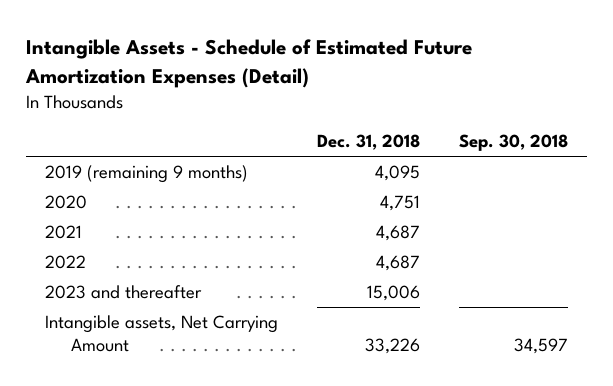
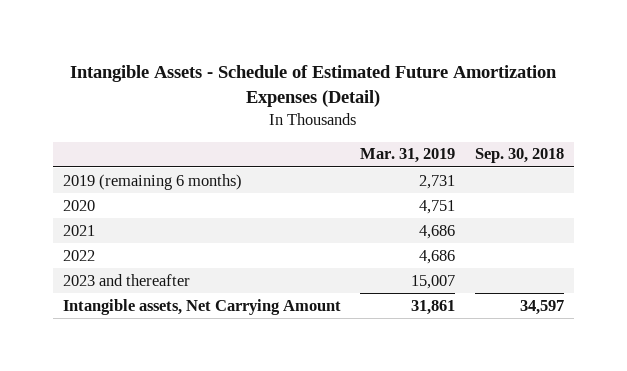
- | Dec. 31, 2018 | Sep. 30, 2018
+ | Mar. 31, 2019 | Sep. 30, 2018
- 2019 (remaining 9 months) | 4,095 |
+ 2019 (remaining 6 months) | 2,731 |

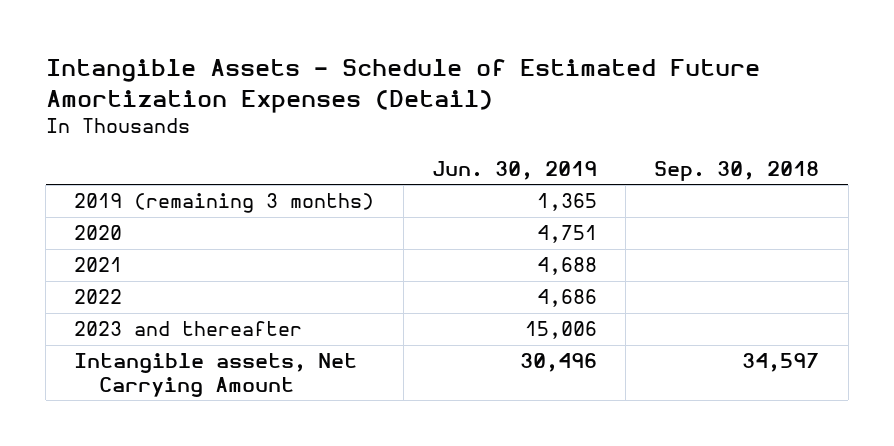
- | Mar. 31, 2019 | Sep. 30, 2018
+ | Jun. 30, 2019 | Sep. 30, 2018
- 2019 (remaining 6 months) | 2,731 |
+ 2019 (remaining 3 months) | 1,365 |

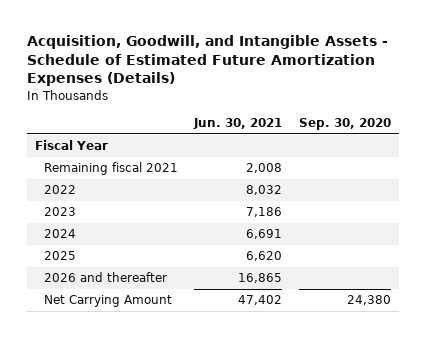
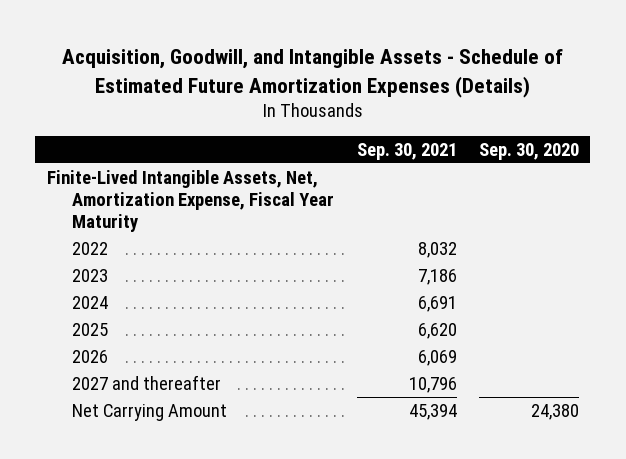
- | Jun. 30, 2021 | Sep. 30, 2020
+ | Sep. 30, 2021 | Sep. 30, 2020
- Fiscal Year
- Remaining fiscal 2021 | 2,008 |
+ Finite-Lived Intangible Assets, Net, Amortization Expense, Fiscal Year Maturity
- 2026 and thereafter | 16,865 |
+ 2026 | 6,069 |
+ 2027 and thereafter | 10,796 |

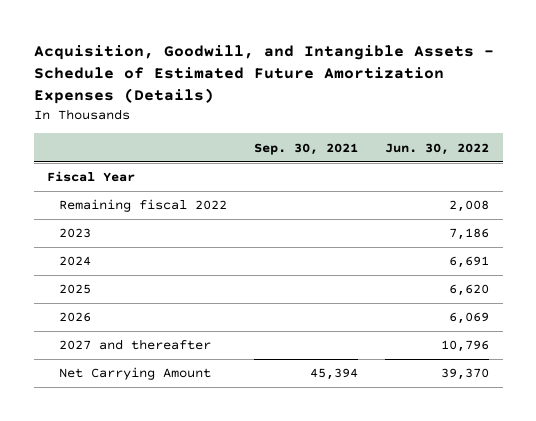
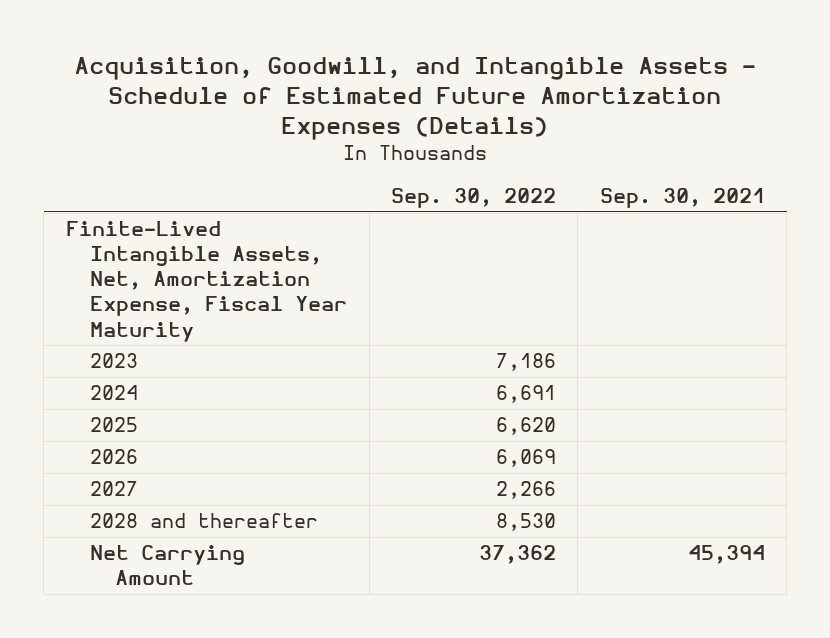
- | Sep. 30, 2021 | Jun. 30, 2022
+ | Sep. 30, 2022 | Sep. 30, 2021
- Fiscal Year
- Remaining fiscal 2022 | | 2,008
+ Finite-Lived Intangible Assets, Net, Amortization Expense, Fiscal Year Maturity
- 2027 and thereafter | | 10,796
+ 2027 | 2,266 |
+ 2028 and thereafter | 8,530 |

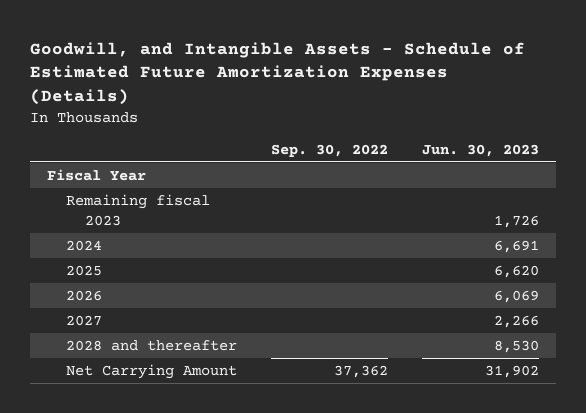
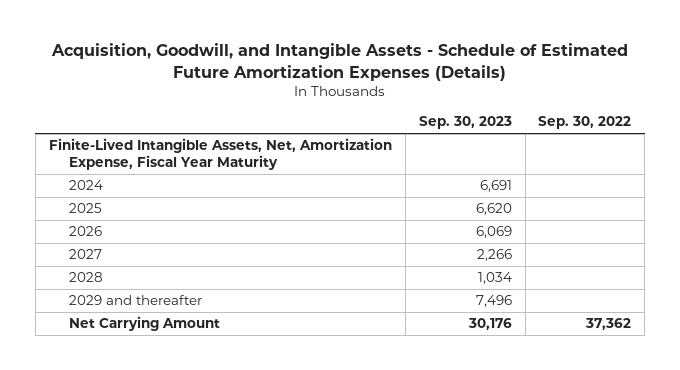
- Goodwill, and Intangible Assets - Schedule of Estimated Future Amortization Expenses (Details)
+ Acquisition, Goodwill, and Intangible Assets - Schedule of Estimated Future Amortization Expenses (Details)
- | Sep. 30, 2022 | Jun. 30, 2023
+ | Sep. 30, 2023 | Sep. 30, 2022
- Fiscal Year
- Remaining fiscal 2023 | | 1,726
+ Finite-Lived Intangible Assets, Net, Amortization Expense, Fiscal Year Maturity
- 2028 and thereafter | | 8,530
+ 2028 | 1,034 |
+ 2029 and thereafter | 7,496 |

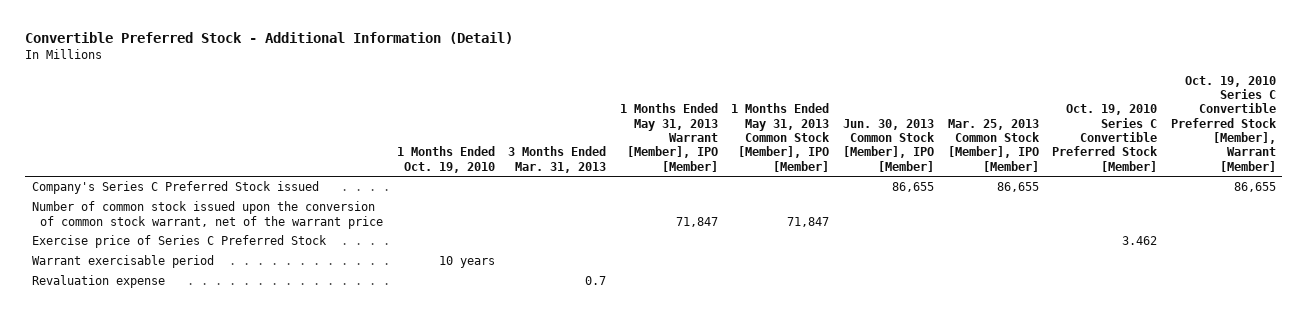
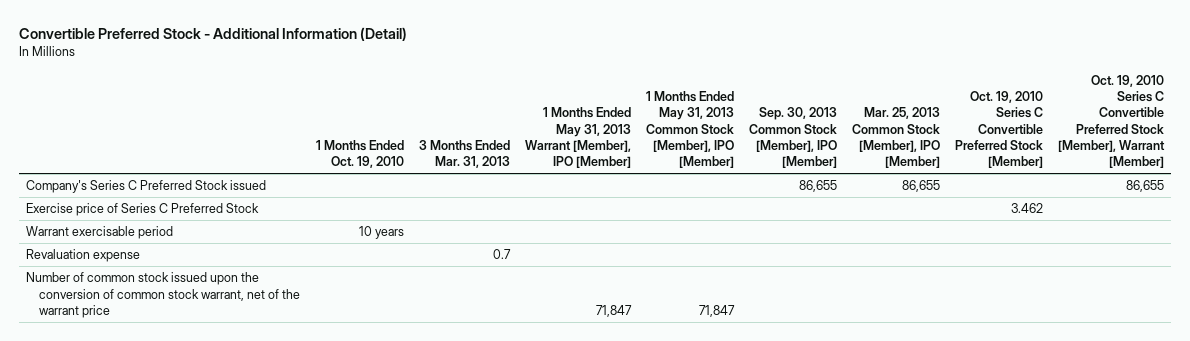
- | 1 Months Ended Oct. 19, 2010 | 3 Months Ended Mar. 31, 2013 | 1 Months Ended May 31, 2013 Warrant [Member], IPO [Member] | 1 Months Ended May 31, 2013 Common Stock [Member], IPO [Member] | Jun. 30, 2013 Common Stock [Member], IPO [Member] | Mar. 25, 2013 Common Stock [Member], IPO [Member] | Oct. 19, 2010 Series C Convertible Preferred Stock [Member] | Oct. 19, 2010 Series C Convertible Preferred Stock [Member], Warrant [Member]
+ | 1 Months Ended Oct. 19, 2010 | 3 Months Ended Mar. 31, 2013 | 1 Months Ended May 31, 2013 Warrant [Member], IPO [Member] | 1 Months Ended May 31, 2013 Common Stock [Member], IPO [Member] | Sep. 30, 2013 Common Stock [Member], IPO [Member] | Mar. 25, 2013 Common Stock [Member], IPO [Member] | Oct. 19, 2010 Series C Convertible Preferred Stock [Member] | Oct. 19, 2010 Series C Convertible Preferred Stock [Member], Warrant [Member]
moved down: Number of common stock issued upon the conversion of common stock warrant, net of the warrant price | | | 71,847 | 71,847 | | | |

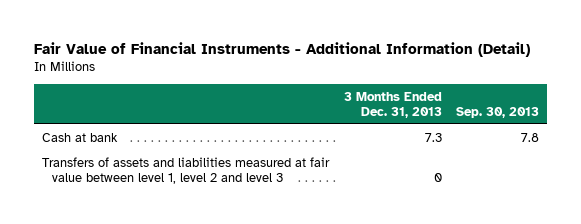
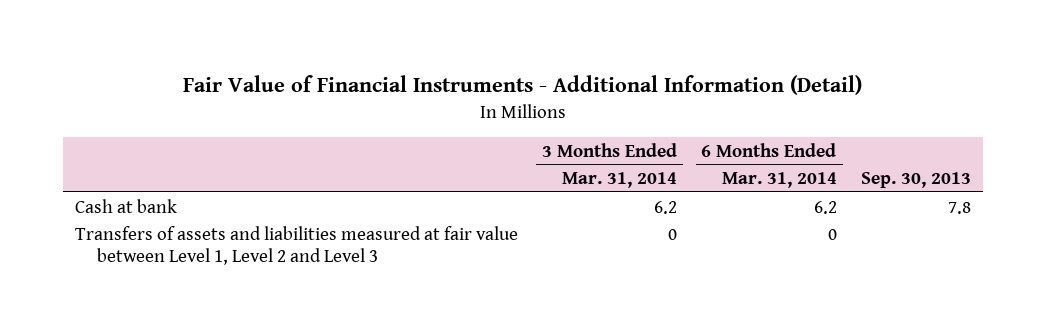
- | 3 Months Ended Dec. 31, 2013 | Sep. 30, 2013
+ | 3 Months Ended Mar. 31, 2014 | 6 Months Ended Mar. 31, 2014 | Sep. 30, 2013
- Transfers of assets and liabilities measured at fair value between level 1, level 2 and level 3 | 0 |
+ Transfers of assets and liabilities measured at fair value between Level 1, Level 2 and Level 3 | 0 | 0 |

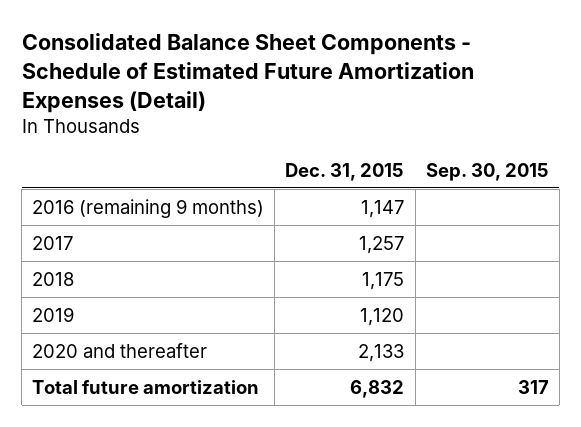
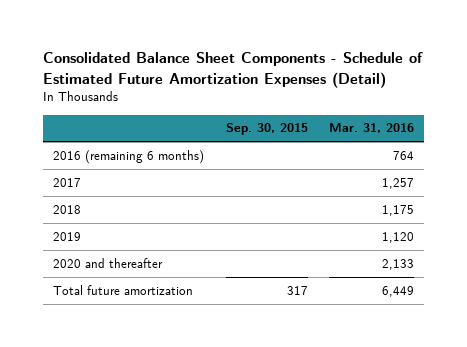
- | Dec. 31, 2015 | Sep. 30, 2015
+ | Sep. 30, 2015 | Mar. 31, 2016
- 2016 (remaining 9 months) | 1,147 |
+ 2016 (remaining 6 months) | | 764

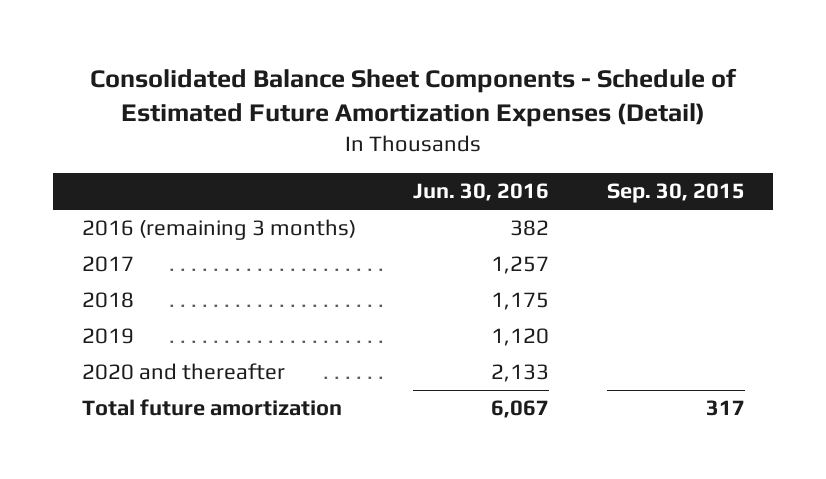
- | Sep. 30, 2015 | Mar. 31, 2016
+ | Jun. 30, 2016 | Sep. 30, 2015
- 2016 (remaining 6 months) | | 764
+ 2016 (remaining 3 months) | 382 |

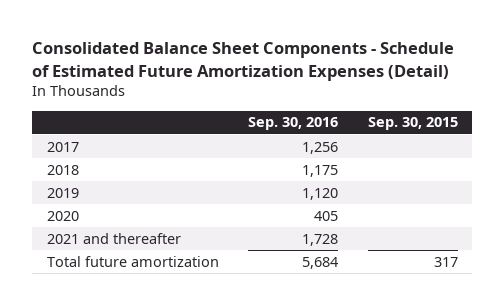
- | Jun. 30, 2016 | Sep. 30, 2015
+ | Sep. 30, 2016 | Sep. 30, 2015
- 2016 (remaining 3 months) | 382 |
- 2020 and thereafter | 2,133 |
+ 2020 | 405 |
+ 2021 and thereafter | 1,728 |

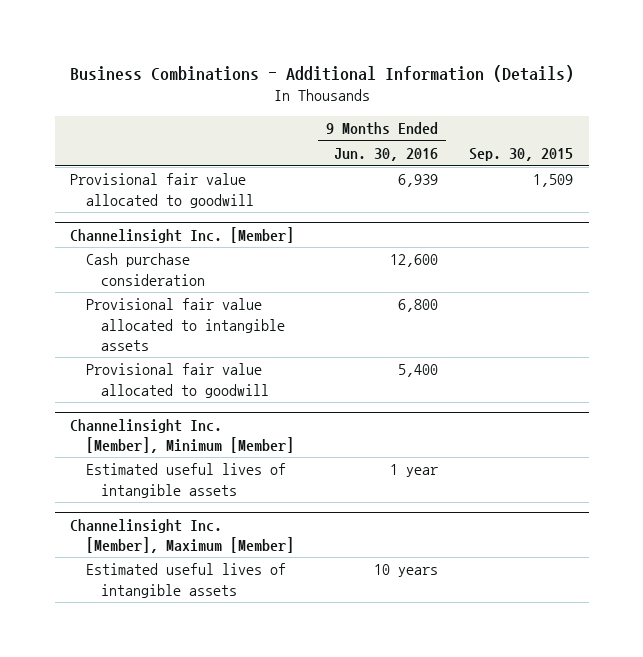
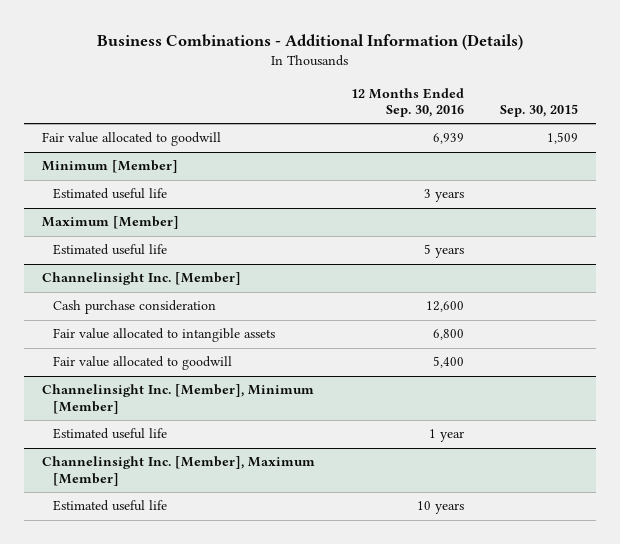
- | 9 Months Ended Jun. 30, 2016 | Sep. 30, 2015
+ | 12 Months Ended Sep. 30, 2016 | Sep. 30, 2015
- Provisional fair value allocated to goodwill | 6,939 | 1,509
+ Fair value allocated to goodwill | 6,939 | 1,509
+ Minimum [Member]
+ Estimated useful life | 3 years |
+ Maximum [Member]
+ Estimated useful life | 5 years |
@ Channelinsight Inc. [Member]
- Provisional fair value allocated to intangible assets | 6,800 |
- Provisional fair value allocated to goodwill | 5,400 |
+ Fair value allocated to intangible assets | 6,800 |
+ Fair value allocated to goodwill | 5,400 |
@ Channelinsight Inc. [Member], Minimum [Member]
- Estimated useful lives of intangible assets | 1 year |
+ Estimated useful life | 1 year |
@ Channelinsight Inc. [Member], Maximum [Member]
- Estimated useful lives of intangible assets | 10 years |
+ Estimated useful life | 10 years |

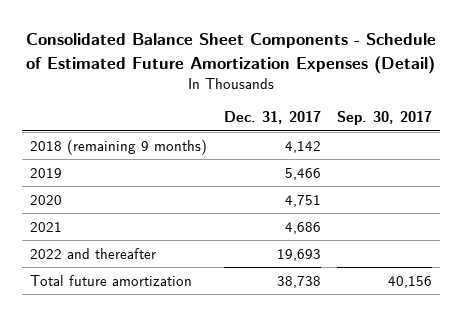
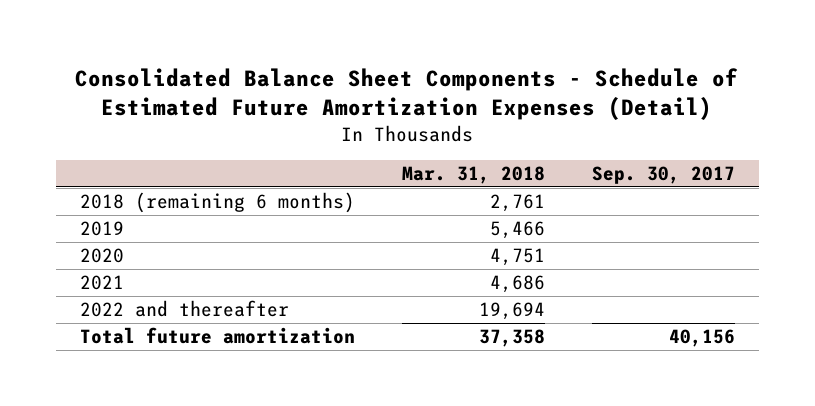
- | Dec. 31, 2017 | Sep. 30, 2017
+ | Mar. 31, 2018 | Sep. 30, 2017
- 2018 (remaining 9 months) | 4,142 |
+ 2018 (remaining 6 months) | 2,761 |

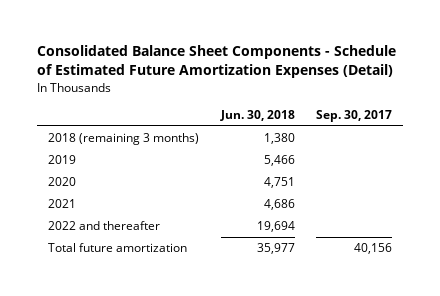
- | Mar. 31, 2018 | Sep. 30, 2017
+ | Jun. 30, 2018 | Sep. 30, 2017
- 2018 (remaining 6 months) | 2,761 |
+ 2018 (remaining 3 months) | 1,380 |

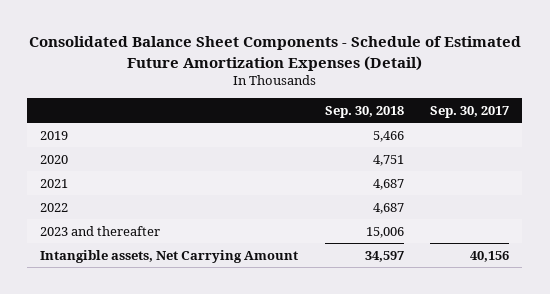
- | Jun. 30, 2018 | Sep. 30, 2017
+ | Sep. 30, 2018 | Sep. 30, 2017
- 2018 (remaining 3 months) | 1,380 |
- 2022 and thereafter | 19,694 |
- Total future amortization | 35,977 | 40,156
+ 2022 | 4,687 |
+ 2023 and thereafter | 15,006 |
+ Intangible assets, Net Carrying Amount | 34,597 | 40,156

